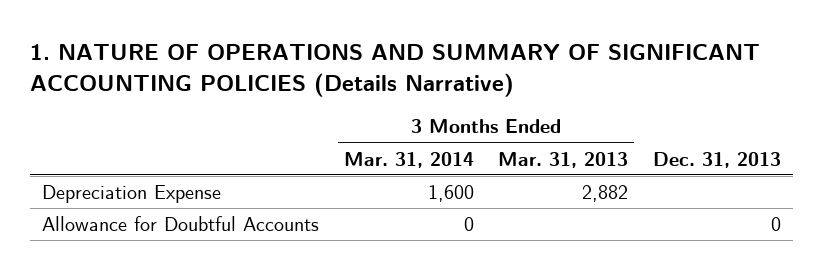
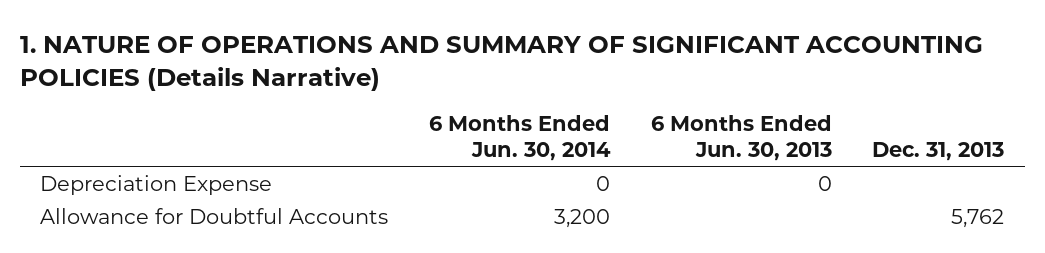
- | 3 Months Ended Mar. 31, 2014 | 3 Months Ended Mar. 31, 2013 | Dec. 31, 2013
+ | 6 Months Ended Jun. 30, 2014 | 6 Months Ended Jun. 30, 2013 | Dec. 31, 2013
- Allowance for Doubtful Accounts | 0 | | 0
+ Allowance for Doubtful Accounts | 3,200 | | 5,762

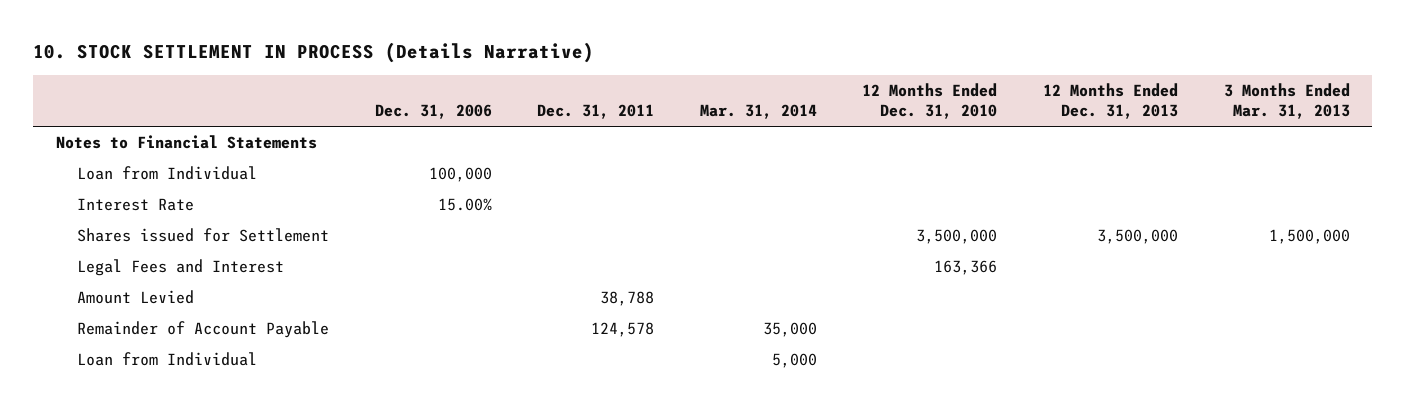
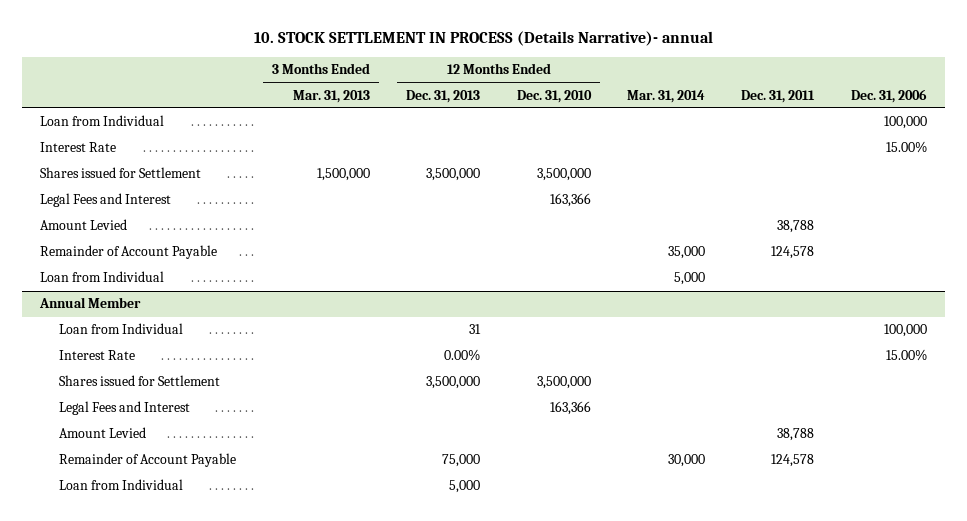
- 10. STOCK SETTLEMENT IN PROCESS (Details Narrative)
+ 10. STOCK SETTLEMENT IN PROCESS (Details Narrative)- annual
- | Dec. 31, 2006 | Dec. 31, 2011 | Mar. 31, 2014 | 12 Months Ended Dec. 31, 2010 | 12 Months Ended Dec. 31, 2013 | 3 Months Ended Mar. 31, 2013
+ | 3 Months Ended Mar. 31, 2013 | 12 Months Ended Dec. 31, 2013 | 12 Months Ended Dec. 31, 2010 | Mar. 31, 2014 | Dec. 31, 2011 | Dec. 31, 2006
- Notes to Financial Statements
+ Annual Member
+ Loan from Individual | | 31 | | | | 100,000
+ Interest Rate | | 0.00% | | | | 15.00%
+ Shares issued for Settlement | | 3,500,000 | 3,500,000 | | |
+ Legal Fees and Interest | | | 163,366 | | |
+ Amount Levied | | | | | 38,788 |
+ Remainder of Account Payable | | 75,000 | | 30,000 | 124,578 |
+ Loan from Individual | | 5,000 | | | |

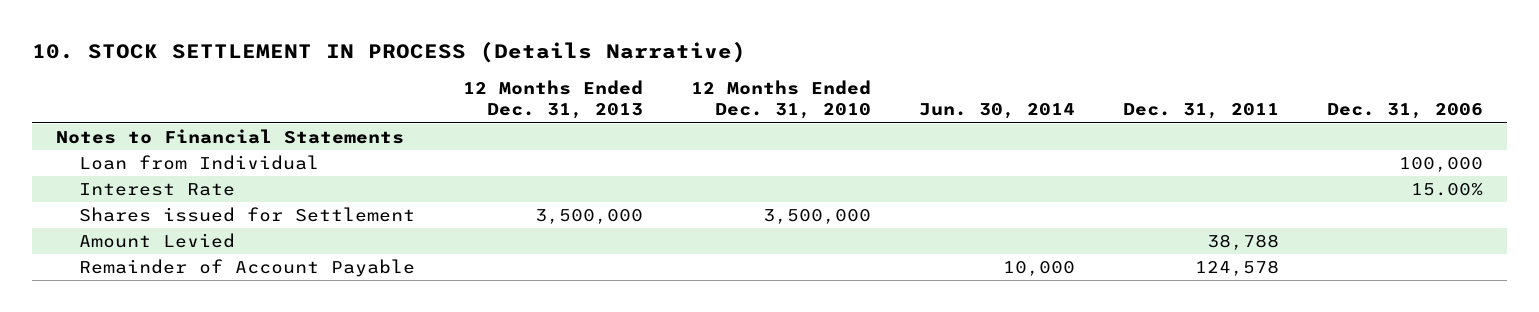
- 10. STOCK SETTLEMENT IN PROCESS (Details Narrative)- annual
+ 10. STOCK SETTLEMENT IN PROCESS (Details Narrative)
- | 3 Months Ended Mar. 31, 2013 | 12 Months Ended Dec. 31, 2013 | 12 Months Ended Dec. 31, 2010 | Mar. 31, 2014 | Dec. 31, 2011 | Dec. 31, 2006
+ | 12 Months Ended Dec. 31, 2013 | 12 Months Ended Dec. 31, 2010 | Jun. 30, 2014 | Dec. 31, 2011 | Dec. 31, 2006
+ Notes to Financial Statements
- Legal Fees and Interest | | | 163,366 | | |
- Loan from Individual | | | | 5,000 | |
- Annual Member
- Loan from Individual | | 31 | | | | 100,000
- Interest Rate | | 0.00% | | | | 15.00%
- Shares issued for Settlement | | 3,500,000 | 3,500,000 | | |
- Legal Fees and Interest | | | 163,366 | | |
- Amount Levied | | | | | 38,788 |
- Remainder of Account Payable | | 75,000 | | 30,000 | 124,578 |
- Loan from Individual | | 5,000 | | | |

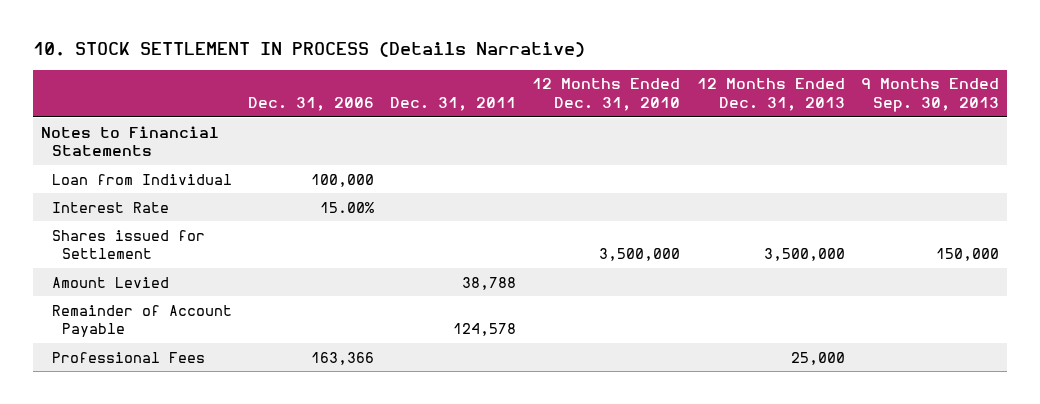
- | 12 Months Ended Dec. 31, 2013 | 12 Months Ended Dec. 31, 2010 | Jun. 30, 2014 | Dec. 31, 2011 | Dec. 31, 2006
+ | Dec. 31, 2006 | Dec. 31, 2011 | 12 Months Ended Dec. 31, 2010 | 12 Months Ended Dec. 31, 2013 | 9 Months Ended Sep. 30, 2013
+ Professional Fees | 163,366 | | | 25,000 |

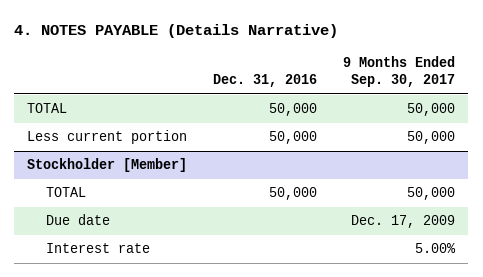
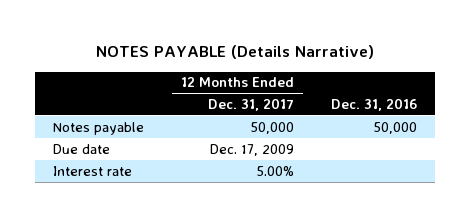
- 4. NOTES PAYABLE (Details Narrative)
+ NOTES PAYABLE (Details Narrative)
- | Dec. 31, 2016 | 9 Months Ended Sep. 30, 2017
+ | 12 Months Ended Dec. 31, 2017 | Dec. 31, 2016
- TOTAL | 50,000 | 50,000
- Less current portion | 50,000 | 50,000
- Stockholder [Member]
- TOTAL | 50,000 | 50,000
- Due date | | Dec. 17, 2009
- Interest rate | | 5.00%
+ Notes payable | 50,000 | 50,000
+ Due date | Dec. 17, 2009 |
+ Interest rate | 5.00% |

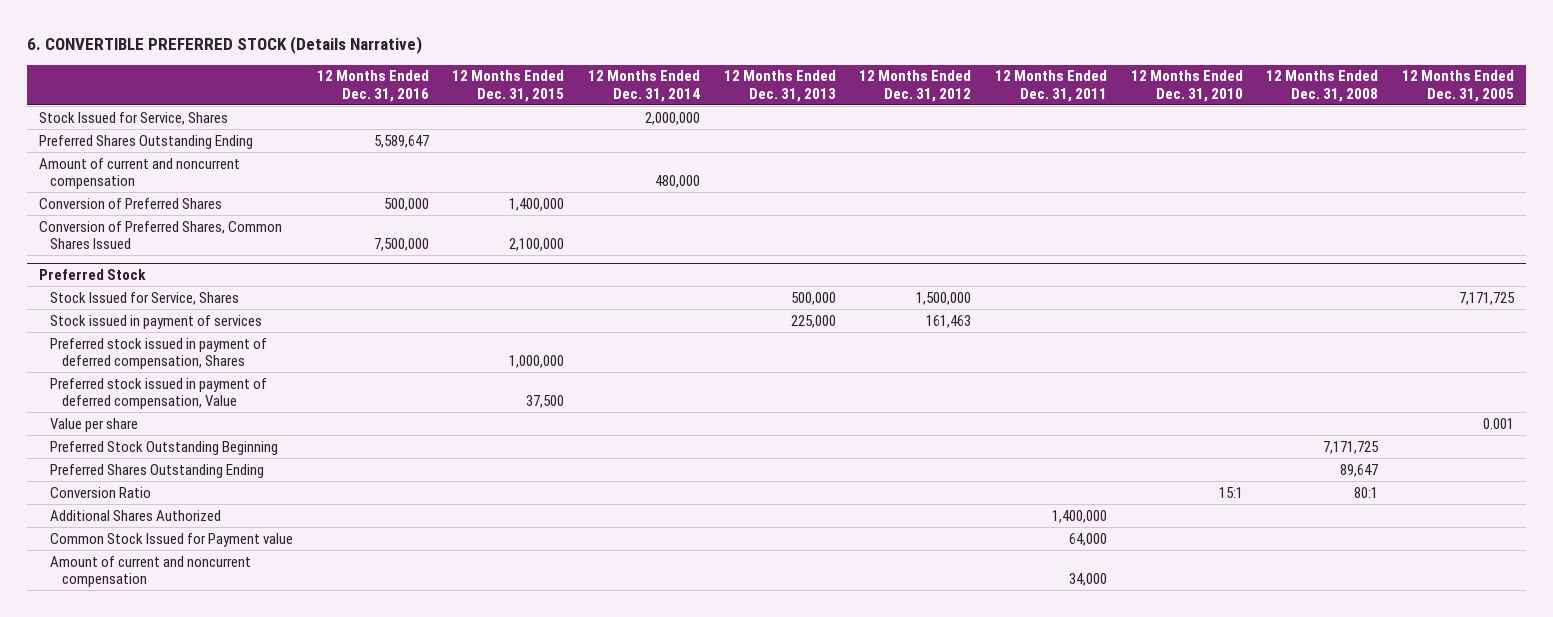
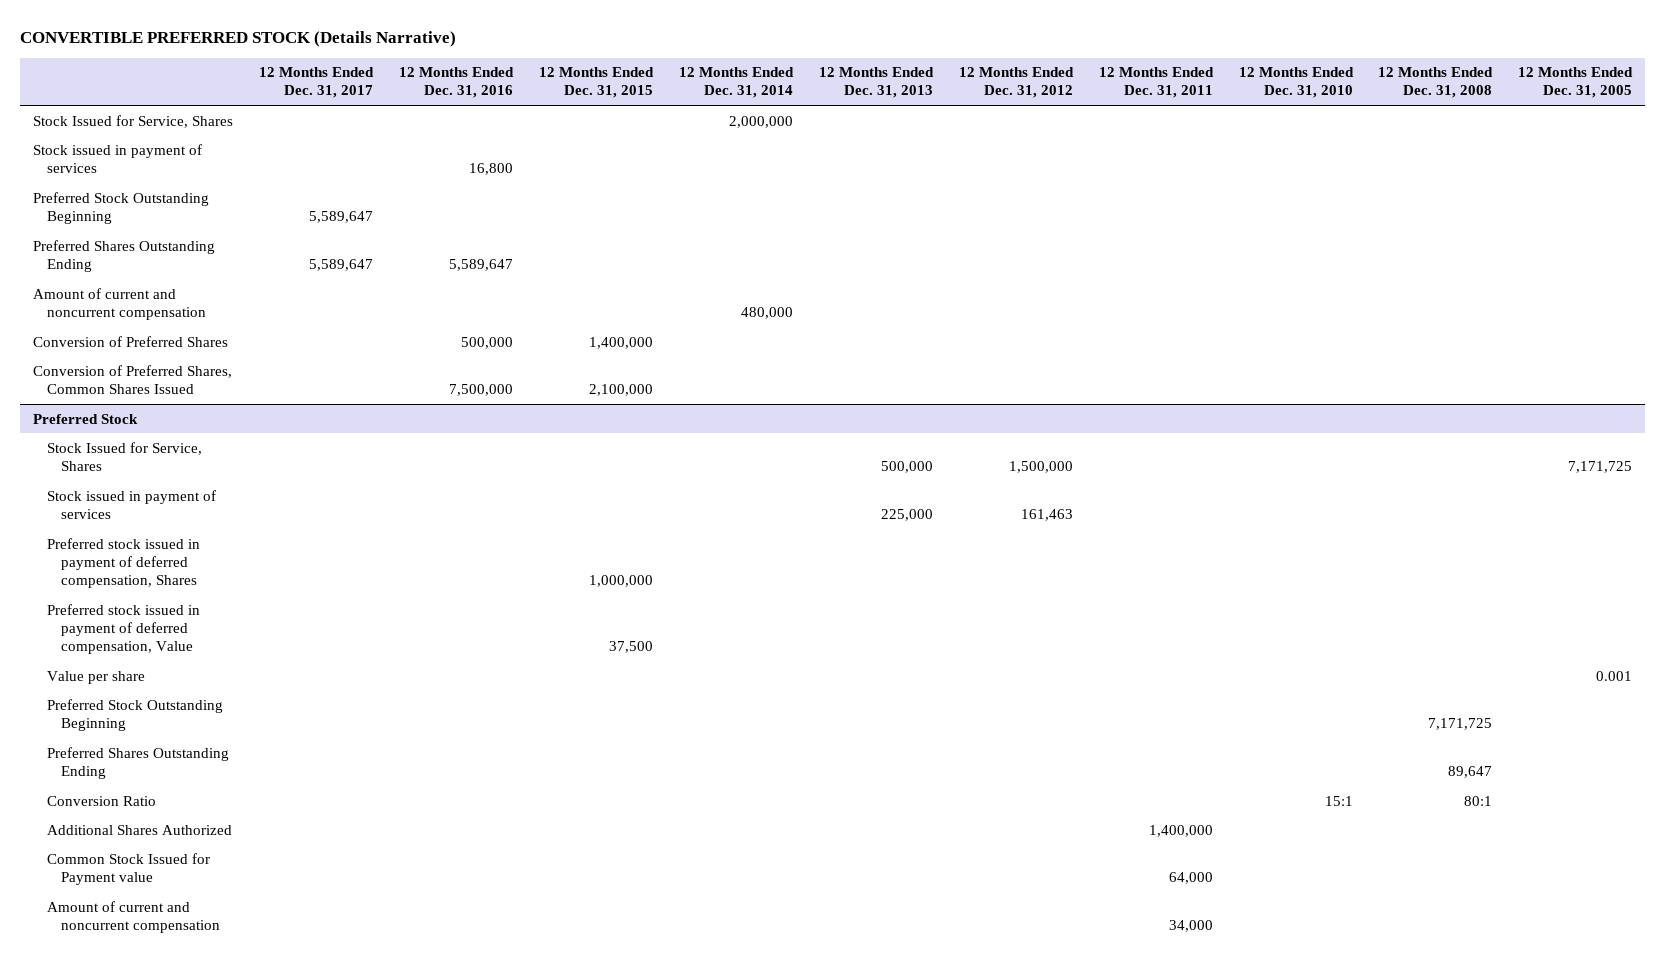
- 6. CONVERTIBLE PREFERRED STOCK (Details Narrative)
+ CONVERTIBLE PREFERRED STOCK (Details Narrative)
- | 12 Months Ended Dec. 31, 2016 | 12 Months Ended Dec. 31, 2015 | 12 Months Ended Dec. 31, 2014 | 12 Months Ended Dec. 31, 2013 | 12 Months Ended Dec. 31, 2012 | 12 Months Ended Dec. 31, 2011 | 12 Months Ended Dec. 31, 2010 | 12 Months Ended Dec. 31, 2008 | 12 Months Ended Dec. 31, 2005
+ | 12 Months Ended Dec. 31, 2017 | 12 Months Ended Dec. 31, 2016 | 12 Months Ended Dec. 31, 2015 | 12 Months Ended Dec. 31, 2014 | 12 Months Ended Dec. 31, 2013 | 12 Months Ended Dec. 31, 2012 | 12 Months Ended Dec. 31, 2011 | 12 Months Ended Dec. 31, 2010 | 12 Months Ended Dec. 31, 2008 | 12 Months Ended Dec. 31, 2005
+ Stock issued in payment of services | | 16,800 | | | | | | | |
+ Preferred Stock Outstanding Beginning | 5,589,647 | | | | | | | | |

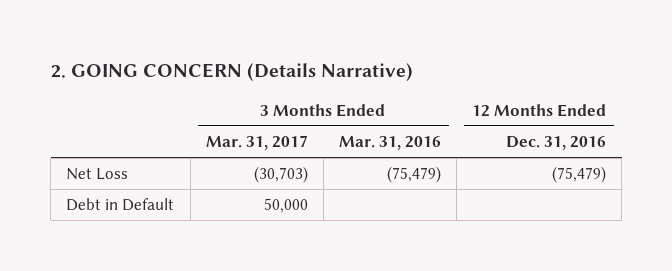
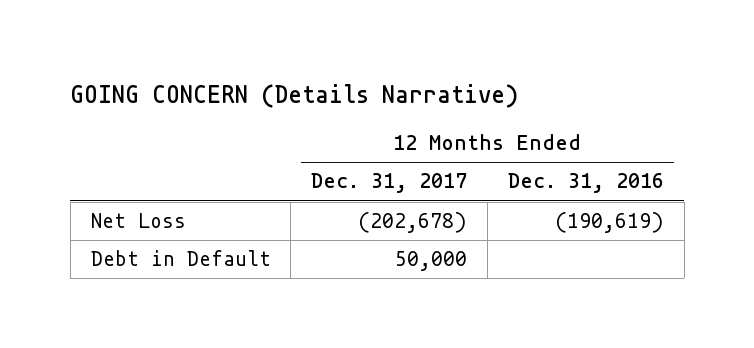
- 2. GOING CONCERN (Details Narrative)
+ GOING CONCERN (Details Narrative)
- | 3 Months Ended Mar. 31, 2017 | 3 Months Ended Mar. 31, 2016 | 12 Months Ended Dec. 31, 2016
+ | 12 Months Ended Dec. 31, 2017 | 12 Months Ended Dec. 31, 2016
- Net Loss | (30,703) | (75,479) | (75,479)
+ Net Loss | (202,678) | (190,619)

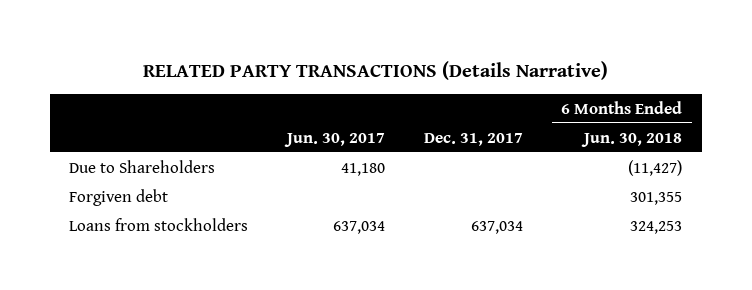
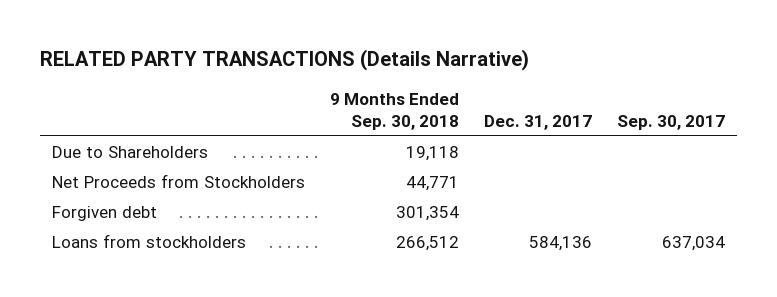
- | Jun. 30, 2017 | Dec. 31, 2017 | 6 Months Ended Jun. 30, 2018
+ | 9 Months Ended Sep. 30, 2018 | Dec. 31, 2017 | Sep. 30, 2017
+ Net Proceeds from Stockholders | 44,771 | |
- Loans from stockholders | 637,034 | 637,034 | 324,253
+ Loans from stockholders | 266,512 | 584,136 | 637,034

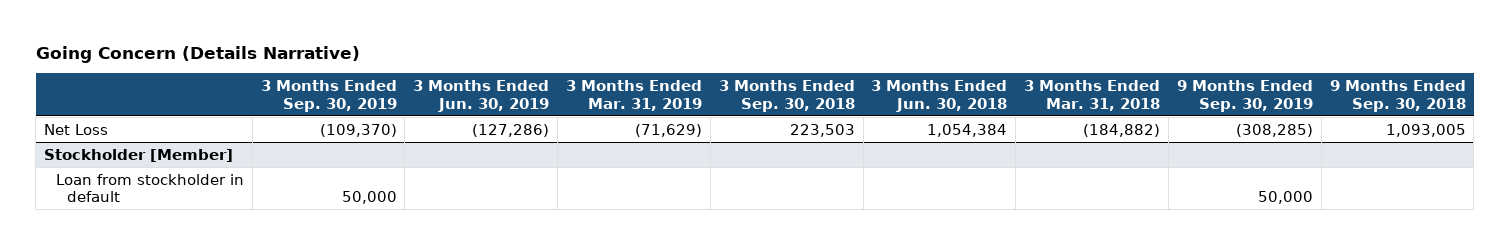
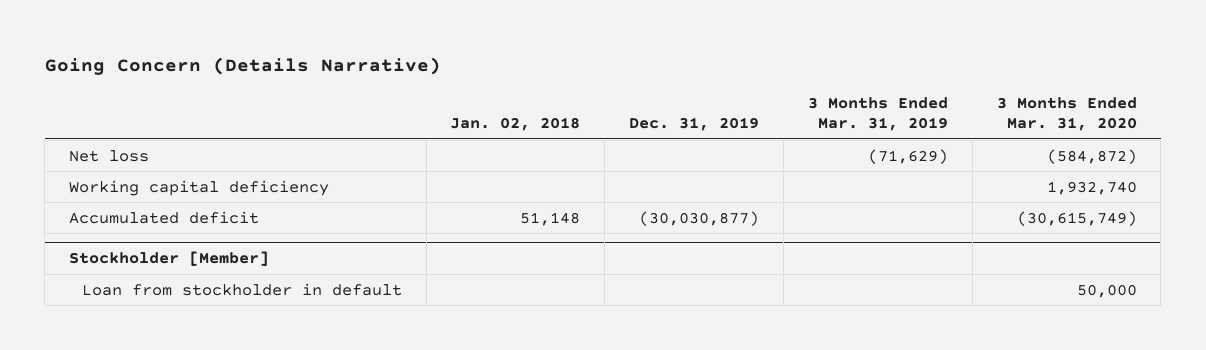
- | 3 Months Ended Sep. 30, 2019 | 3 Months Ended Jun. 30, 2019 | 3 Months Ended Mar. 31, 2019 | 3 Months Ended Sep. 30, 2018 | 3 Months Ended Jun. 30, 2018 | 3 Months Ended Mar. 31, 2018 | 9 Months Ended Sep. 30, 2019 | 9 Months Ended Sep. 30, 2018
+ | Jan. 02, 2018 | Dec. 31, 2019 | 3 Months Ended Mar. 31, 2019 | 3 Months Ended Mar. 31, 2020
- Net Loss | (109,370) | (127,286) | (71,629) | 223,503 | 1,054,384 | (184,882) | (308,285) | 1,093,005
+ Net loss | | | (71,629) | (584,872)
+ Working capital deficiency | | | | 1,932,740
+ Accumulated deficit | 51,148 | (30,030,877) | | (30,615,749)

